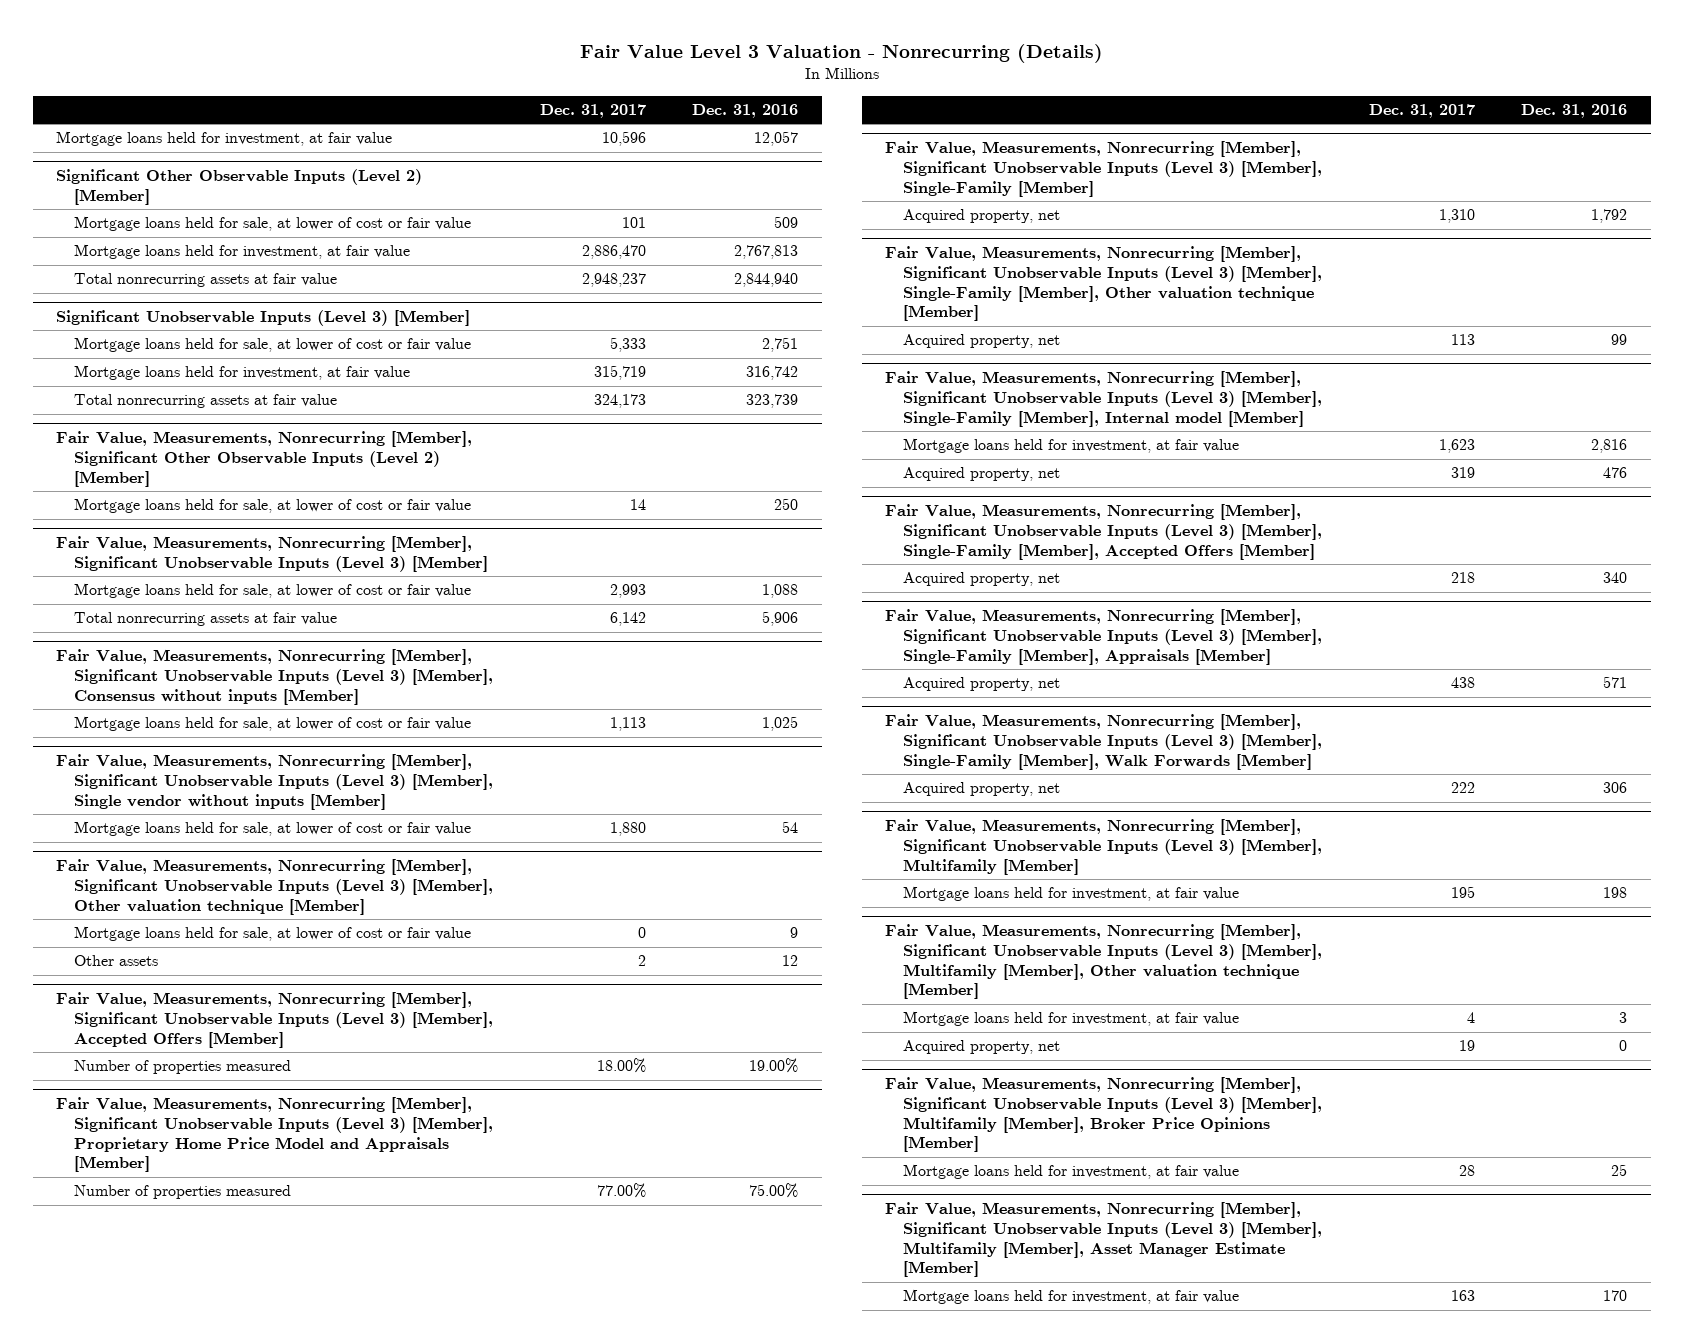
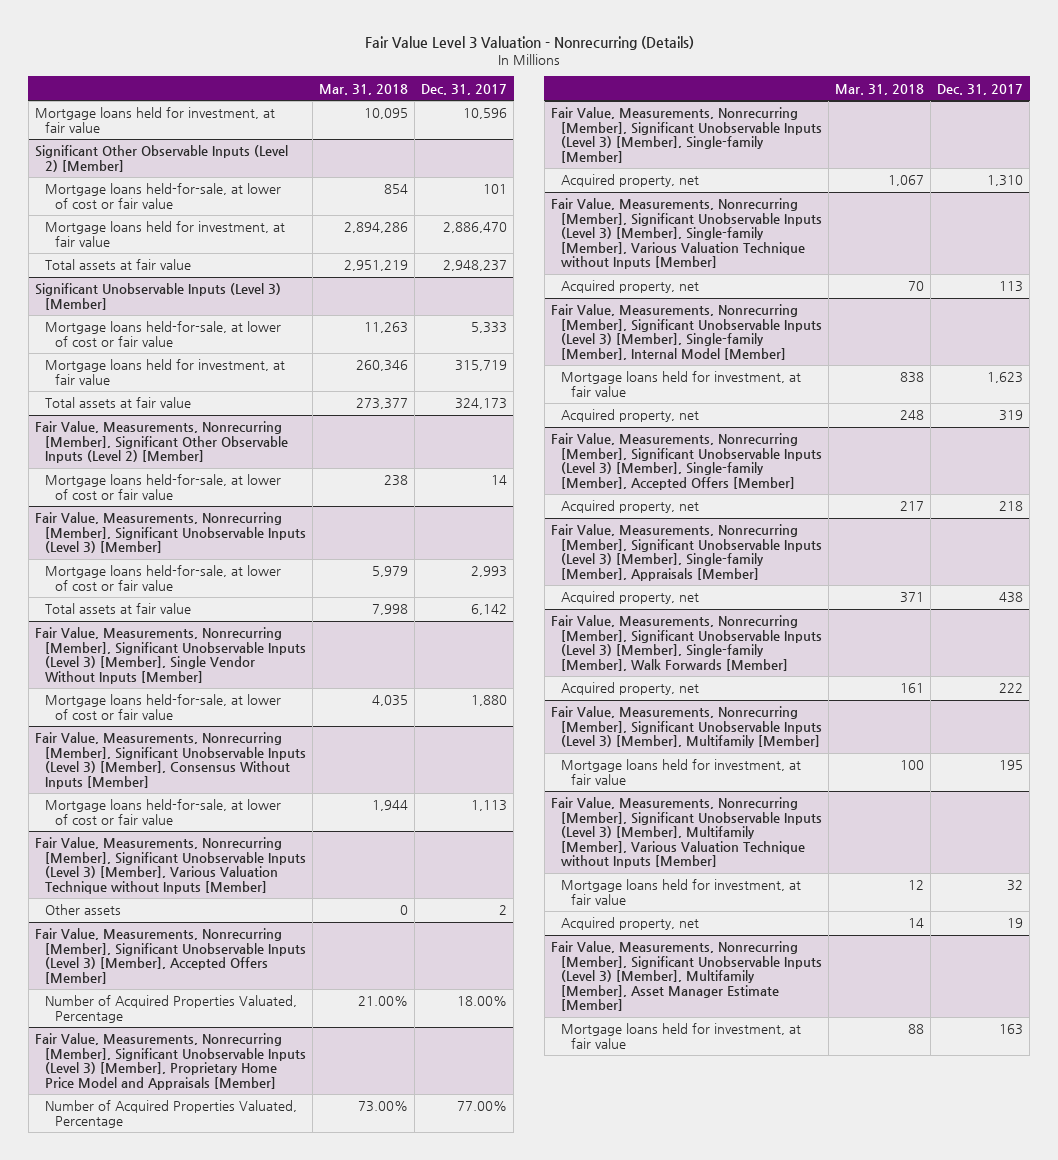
- | Dec. 31, 2017 | Dec. 31, 2016
+ | Mar. 31, 2018 | Dec. 31, 2017
@ Significant Other Observable Inputs (Level 2) [Member]
- Mortgage loans held for sale, at lower of cost or fair value | 101 | 509
+ Mortgage loans held-for-sale, at lower of cost or fair value | 854 | 101
- Total nonrecurring assets at fair value | 2,948,237 | 2,844,940
+ Total assets at fair value | 2,951,219 | 2,948,237
@ Significant Unobservable Inputs (Level 3) [Member]
- Mortgage loans held for sale, at lower of cost or fair value | 5,333 | 2,751
+ Mortgage loans held-for-sale, at lower of cost or fair value | 11,263 | 5,333
- Total nonrecurring assets at fair value | 324,173 | 323,739
+ Total assets at fair value | 273,377 | 324,173
@ Fair Value, Measurements, Nonrecurring [Member], Significant Other Observable Inputs (Level 2) [Member]
- Mortgage loans held for sale, at lower of cost or fair value | 14 | 250
+ Mortgage loans held-for-sale, at lower of cost or fair value | 238 | 14
@ Fair Value, Measurements, Nonrecurring [Member], Significant Unobservable Inputs (Level 3) [Member]
- Mortgage loans held for sale, at lower of cost or fair value | 2,993 | 1,088
- Total nonrecurring assets at fair value | 6,142 | 5,906
- Fair Value, Measurements, Nonrecurring [Member], Significant Unobservable Inputs (Level 3) [Member], Consensus without inputs [Member]
- Mortgage loans held for sale, at lower of cost or fair value | 1,113 | 1,025
- Fair Value, Measurements, Nonrecurring [Member], Significant Unobservable Inputs (Level 3) [Member], Single vendor without inputs [Member]
- Mortgage loans held for sale, at lower of cost or fair value | 1,880 | 54
- Fair Value, Measurements, Nonrecurring [Member], Significant Unobservable Inputs (Level 3) [Member], Other valuation technique [Member]
- Mortgage loans held for sale, at lower of cost or fair value | 0 | 9
@ Fair Value, Measurements, Nonrecurring [Member], Significant Unobservable Inputs (Level 3) [Member]
+ Mortgage loans held-for-sale, at lower of cost or fair value | 5,979 | 2,993
+ Total assets at fair value | 7,998 | 6,142
+ Fair Value, Measurements, Nonrecurring [Member], Significant Unobservable Inputs (Level 3) [Member], Single Vendor Without Inputs [Member]
+ Mortgage loans held-for-sale, at lower of cost or fair value | 4,035 | 1,880
+ Fair Value, Measurements, Nonrecurring [Member], Significant Unobservable Inputs (Level 3) [Member], Consensus Without Inputs [Member]
+ Mortgage loans held-for-sale, at lower of cost or fair value | 1,944 | 1,113
+ Fair Value, Measurements, Nonrecurring [Member], Significant Unobservable Inputs (Level 3) [Member], Various Valuation Technique without Inputs [Member]
@ Fair Value, Measurements, Nonrecurring [Member], Significant Unobservable Inputs (Level 3) [Member], Accepted Offers [Member]
- Number of properties measured | 18.00% | 19.00%
+ Number of Acquired Properties Valuated, Percentage | 21.00% | 18.00%
@ Fair Value, Measurements, Nonrecurring [Member], Significant Unobservable Inputs (Level 3) [Member], Proprietary Home Price Model and Appraisals [Member]
- Number of properties measured | 77.00% | 75.00%
- Fair Value, Measurements, Nonrecurring [Member], Significant Unobservable Inputs (Level 3) [Member], Single-Family [Member]
@ Fair Value, Measurements, Nonrecurring [Member], Significant Unobservable Inputs (Level 3) [Member], Proprietary Home Price Model and Appraisals [Member]
+ Number of Acquired Properties Valuated, Percentage | 73.00% | 77.00%
+ Fair Value, Measurements, Nonrecurring [Member], Significant Unobservable Inputs (Level 3) [Member], Single-family [Member]
- Fair Value, Measurements, Nonrecurring [Member], Significant Unobservable Inputs (Level 3) [Member], Single-Family [Member], Other valuation technique [Member]
+ Fair Value, Measurements, Nonrecurring [Member], Significant Unobservable Inputs (Level 3) [Member], Single-family [Member], Various Valuation Technique without Inputs [Member]
- Fair Value, Measurements, Nonrecurring [Member], Significant Unobservable Inputs (Level 3) [Member], Single-Family [Member], Internal model [Member]
+ Fair Value, Measurements, Nonrecurring [Member], Significant Unobservable Inputs (Level 3) [Member], Single-family [Member], Internal Model [Member]
- Fair Value, Measurements, Nonrecurring [Member], Significant Unobservable Inputs (Level 3) [Member], Single-Family [Member], Accepted Offers [Member]
+ Fair Value, Measurements, Nonrecurring [Member], Significant Unobservable Inputs (Level 3) [Member], Single-family [Member], Accepted Offers [Member]
- Fair Value, Measurements, Nonrecurring [Member], Significant Unobservable Inputs (Level 3) [Member], Single-Family [Member], Appraisals [Member]
+ Fair Value, Measurements, Nonrecurring [Member], Significant Unobservable Inputs (Level 3) [Member], Single-family [Member], Appraisals [Member]
- Fair Value, Measurements, Nonrecurring [Member], Significant Unobservable Inputs (Level 3) [Member], Single-Family [Member], Walk Forwards [Member]
+ Fair Value, Measurements, Nonrecurring [Member], Significant Unobservable Inputs (Level 3) [Member], Single-family [Member], Walk Forwards [Member]
- Fair Value, Measurements, Nonrecurring [Member], Significant Unobservable Inputs (Level 3) [Member], Multifamily [Member], Other valuation technique [Member]
- Mortgage loans held for investment, at fair value | 4 | 3
+ Fair Value, Measurements, Nonrecurring [Member], Significant Unobservable Inputs (Level 3) [Member], Multifamily [Member], Various Valuation Technique without Inputs [Member]
+ Mortgage loans held for investment, at fair value | 12 | 32
- Fair Value, Measurements, Nonrecurring [Member], Significant Unobservable Inputs (Level 3) [Member], Multifamily [Member], Broker Price Opinions [Member]
- Mortgage loans held for investment, at fair value | 28 | 25

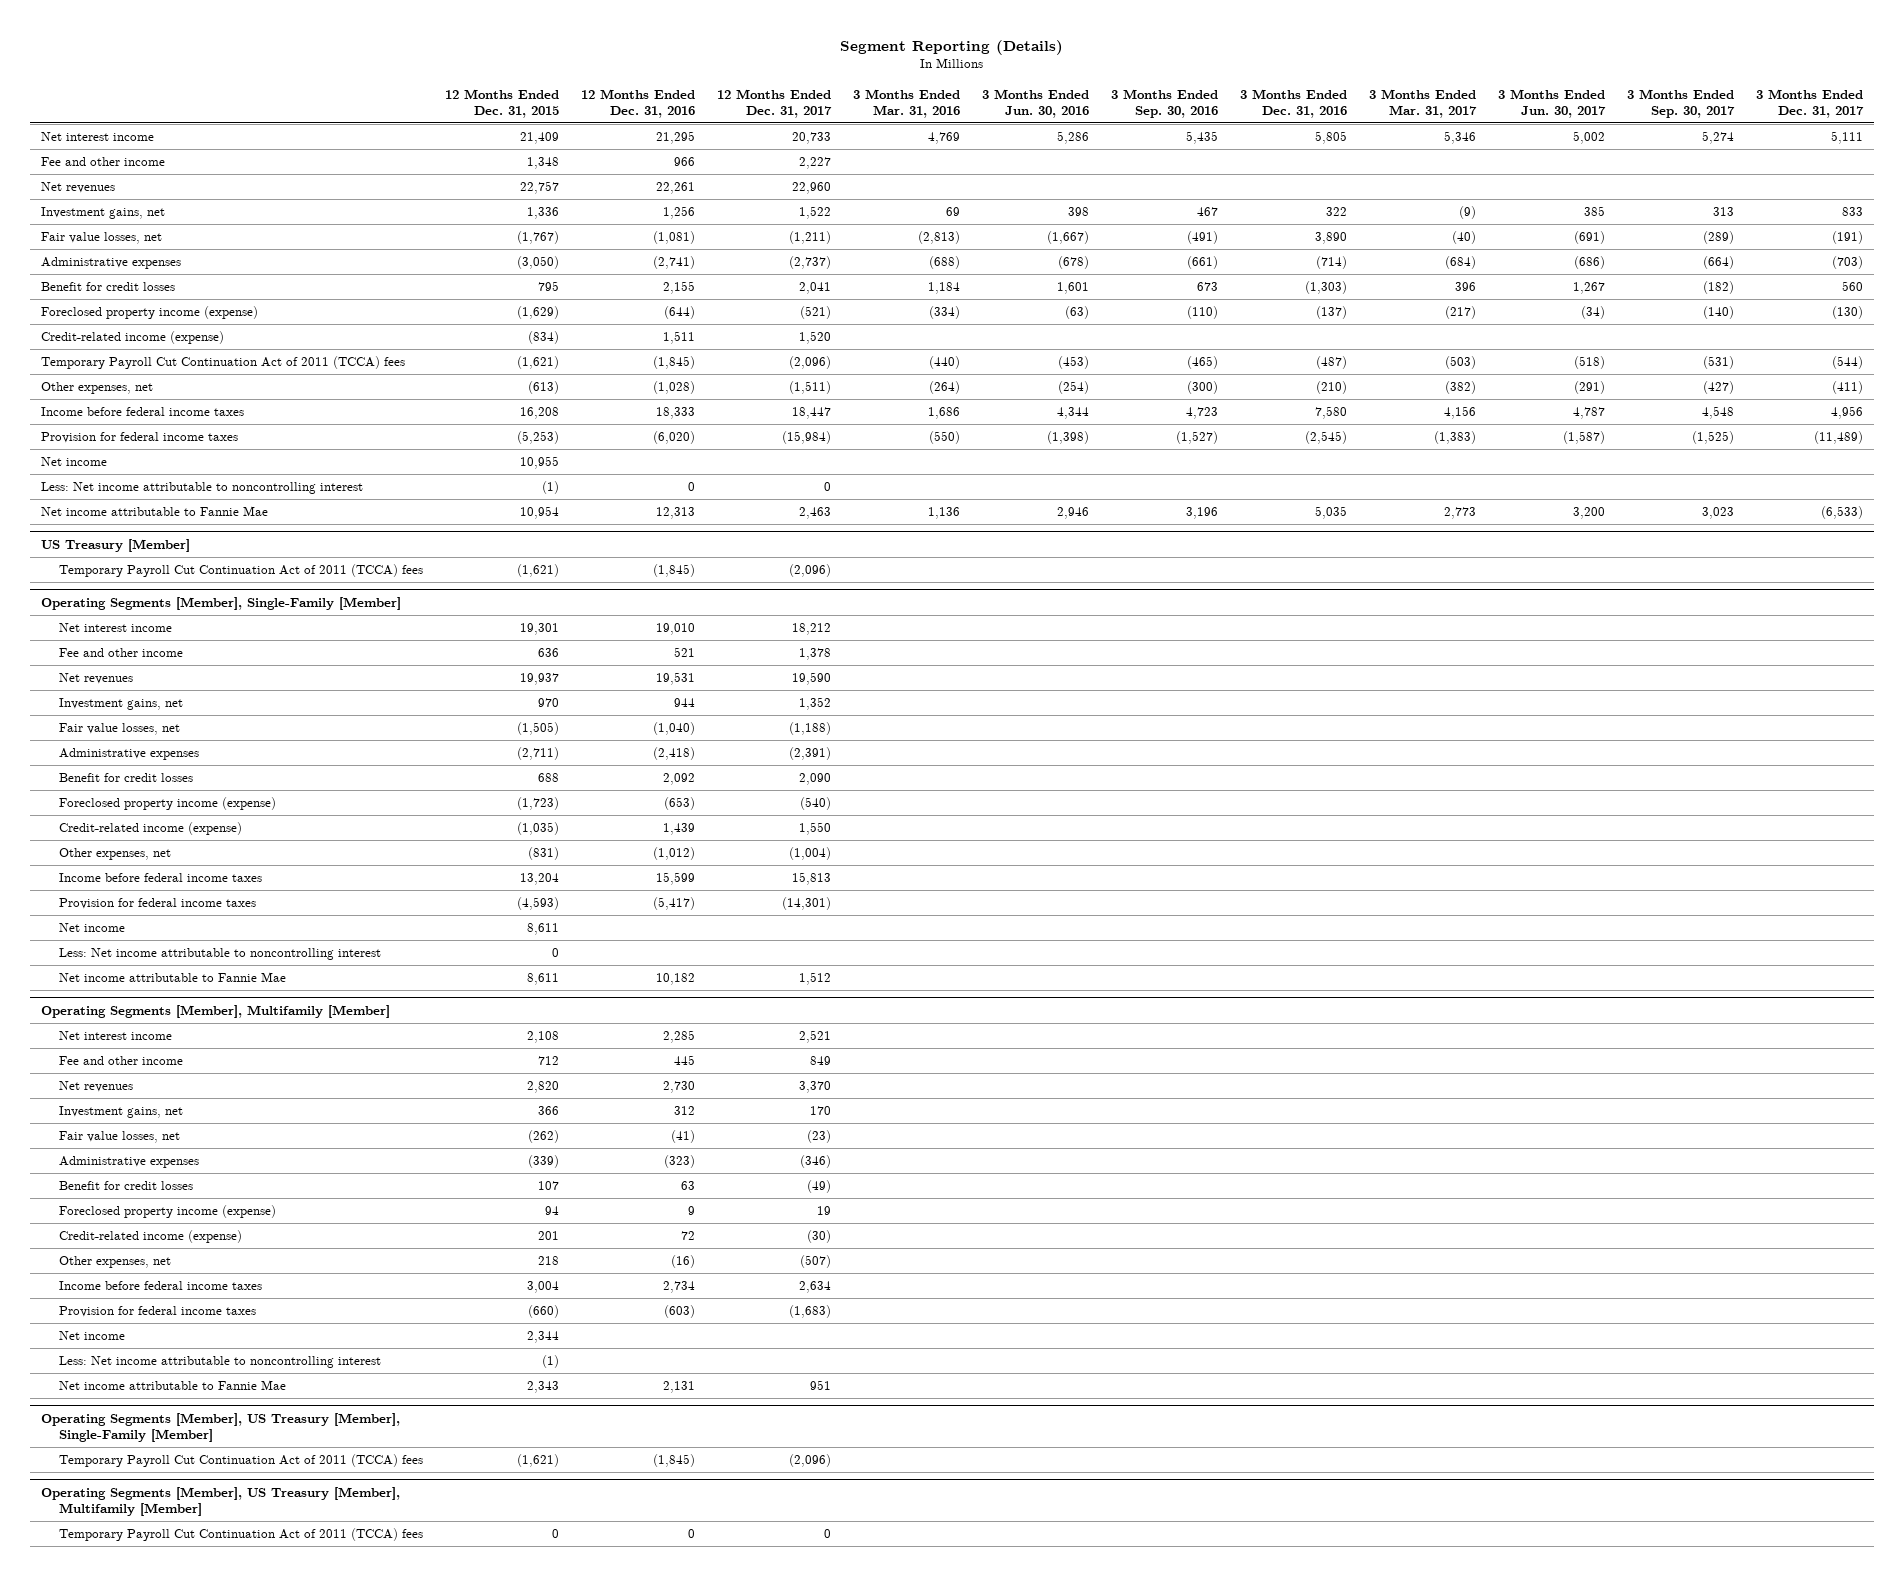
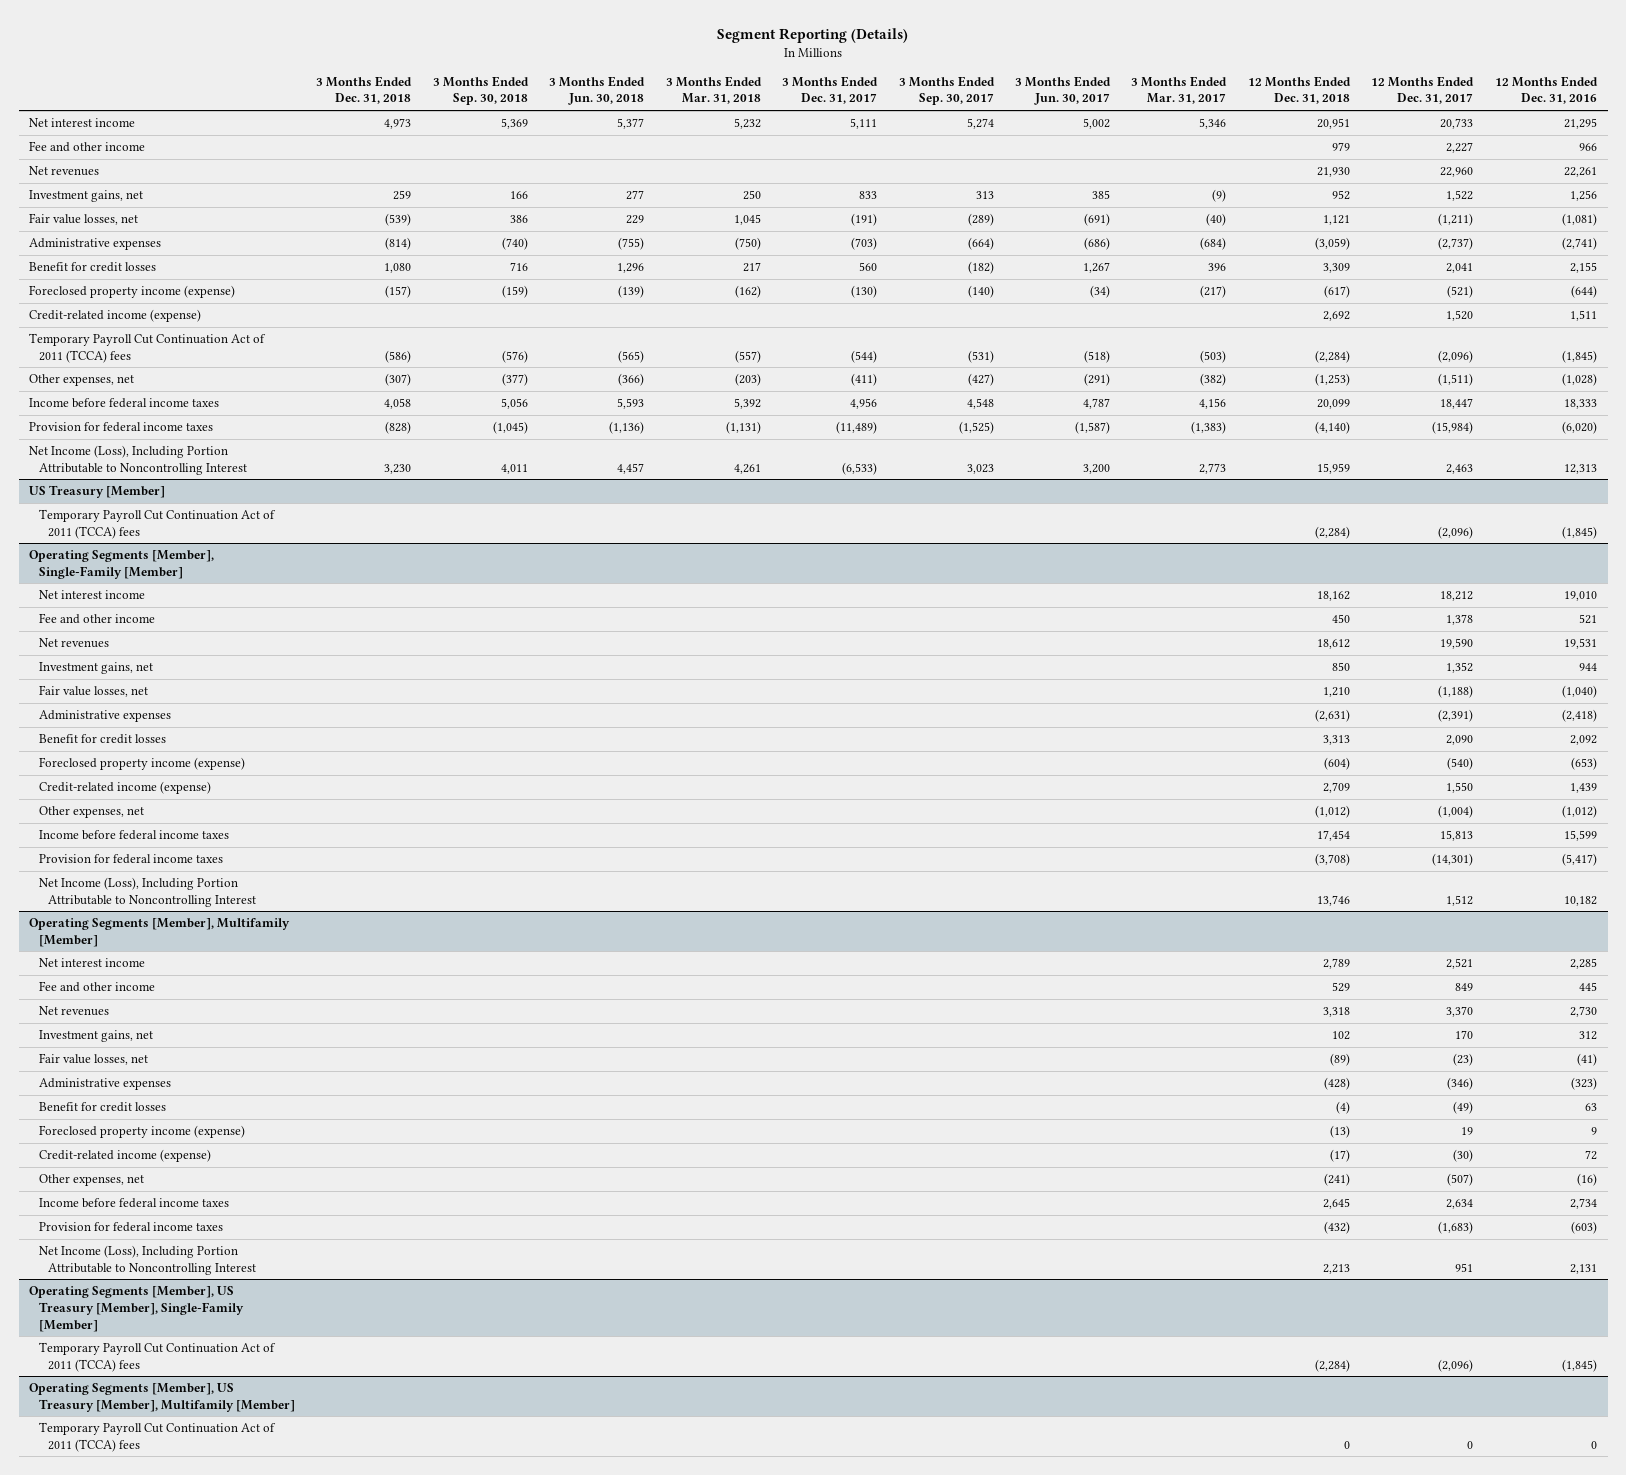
- | 12 Months Ended Dec. 31, 2015 | 12 Months Ended Dec. 31, 2016 | 12 Months Ended Dec. 31, 2017 | 3 Months Ended Mar. 31, 2016 | 3 Months Ended Jun. 30, 2016 | 3 Months Ended Sep. 30, 2016 | 3 Months Ended Dec. 31, 2016 | 3 Months Ended Mar. 31, 2017 | 3 Months Ended Jun. 30, 2017 | 3 Months Ended Sep. 30, 2017 | 3 Months Ended Dec. 31, 2017
+ | 3 Months Ended Dec. 31, 2018 | 3 Months Ended Sep. 30, 2018 | 3 Months Ended Jun. 30, 2018 | 3 Months Ended Mar. 31, 2018 | 3 Months Ended Dec. 31, 2017 | 3 Months Ended Sep. 30, 2017 | 3 Months Ended Jun. 30, 2017 | 3 Months Ended Mar. 31, 2017 | 12 Months Ended Dec. 31, 2018 | 12 Months Ended Dec. 31, 2017 | 12 Months Ended Dec. 31, 2016
- Net income | 10,955 | | | | | | | | | |
- Less: Net income attributable to noncontrolling interest | (1) | 0 | 0 | | | | | | | |
- Net income attributable to Fannie Mae | 10,954 | 12,313 | 2,463 | 1,136 | 2,946 | 3,196 | 5,035 | 2,773 | 3,200 | 3,023 | (6,533)
+ Net Income (Loss), Including Portion Attributable to Noncontrolling Interest | 3,230 | 4,011 | 4,457 | 4,261 | (6,533) | 3,023 | 3,200 | 2,773 | 15,959 | 2,463 | 12,313
@ Operating Segments [Member], Single-Family [Member]
- Net income | 8,611 | | | | | | | | | |
- Less: Net income attributable to noncontrolling interest | 0 | | | | | | | | | |
- Net income attributable to Fannie Mae | 8,611 | 10,182 | 1,512 | | | | | | | |
+ Net Income (Loss), Including Portion Attributable to Noncontrolling Interest | | | | | | | | | 13,746 | 1,512 | 10,182
@ Operating Segments [Member], Multifamily [Member]
- Net income | 2,344 | | | | | | | | | |
- Less: Net income attributable to noncontrolling interest | (1) | | | | | | | | | |
- Net income attributable to Fannie Mae | 2,343 | 2,131 | 951 | | | | | | | |
+ Net Income (Loss), Including Portion Attributable to Noncontrolling Interest | | | | | | | | | 2,213 | 951 | 2,131

